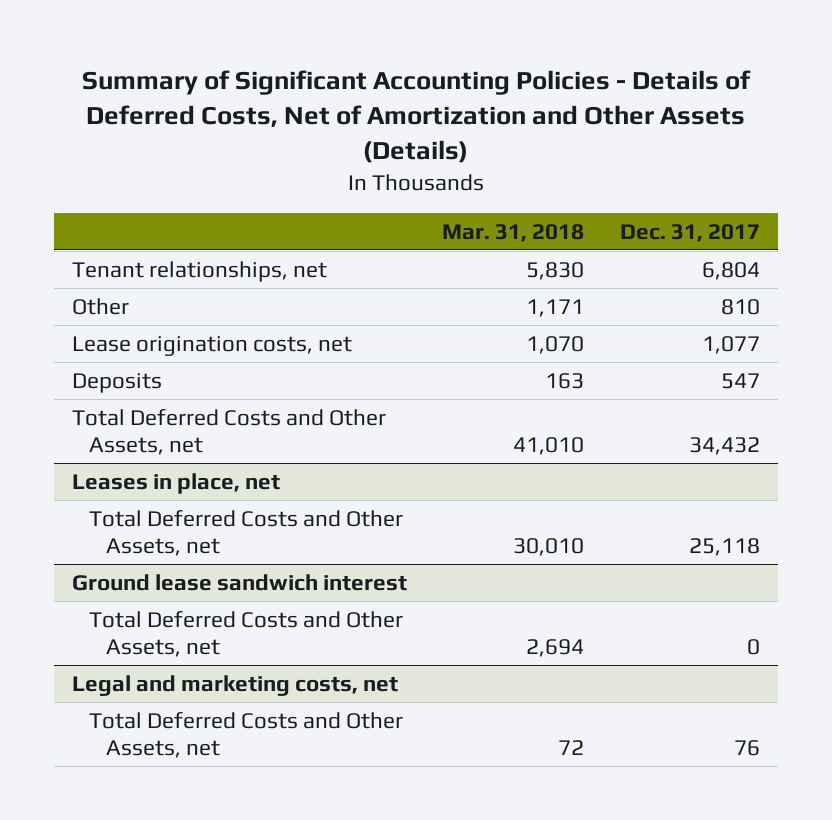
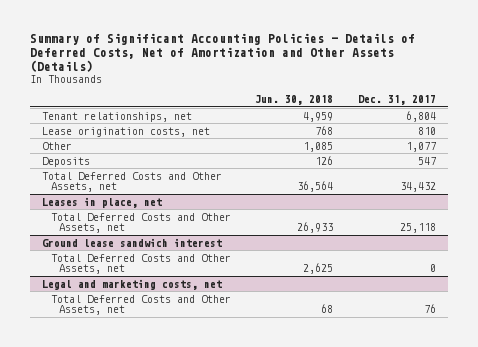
- | Mar. 31, 2018 | Dec. 31, 2017
+ | Jun. 30, 2018 | Dec. 31, 2017
- Other | 1,171 | 810
- Lease origination costs, net | 1,070 | 1,077
+ Lease origination costs, net | 768 | 810
+ Other | 1,085 | 1,077

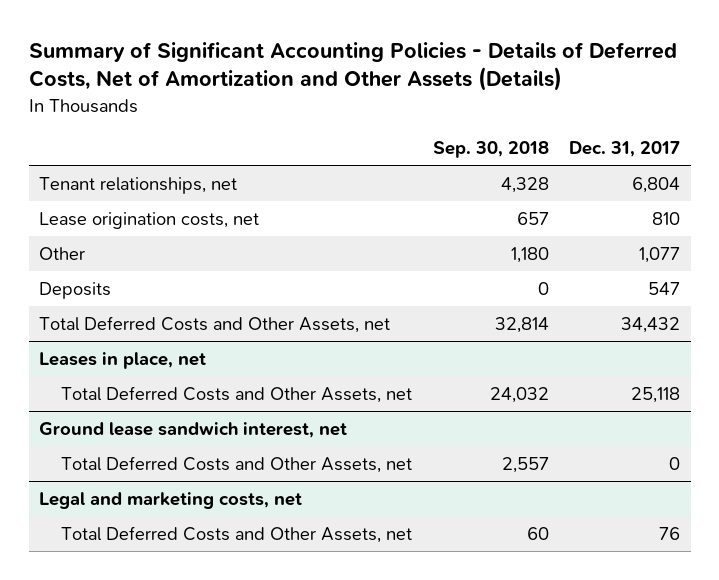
- | Jun. 30, 2018 | Dec. 31, 2017
+ | Sep. 30, 2018 | Dec. 31, 2017
- Ground lease sandwich interest
+ Ground lease sandwich interest, net

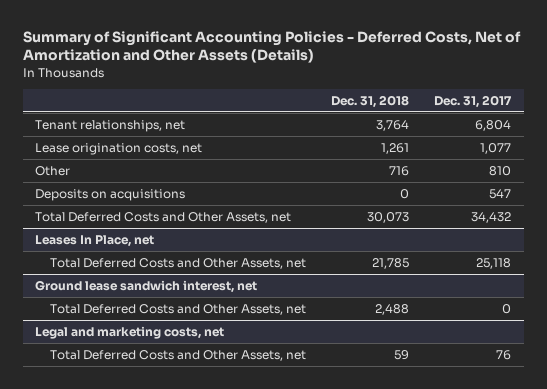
- Summary of Significant Accounting Policies - Details of Deferred Costs, Net of Amortization and Other Assets (Details)
+ Summary of Significant Accounting Policies - Deferred Costs, Net of Amortization and Other Assets (Details)
- | Sep. 30, 2018 | Dec. 31, 2017
+ | Dec. 31, 2018 | Dec. 31, 2017
- Lease origination costs, net | 657 | 810
- Other | 1,180 | 1,077
- Deposits | 0 | 547
+ Lease origination costs, net | 1,261 | 1,077
+ Other | 716 | 810
+ Deposits on acquisitions | 0 | 547
- Leases in place, net
+ Leases In Place, net

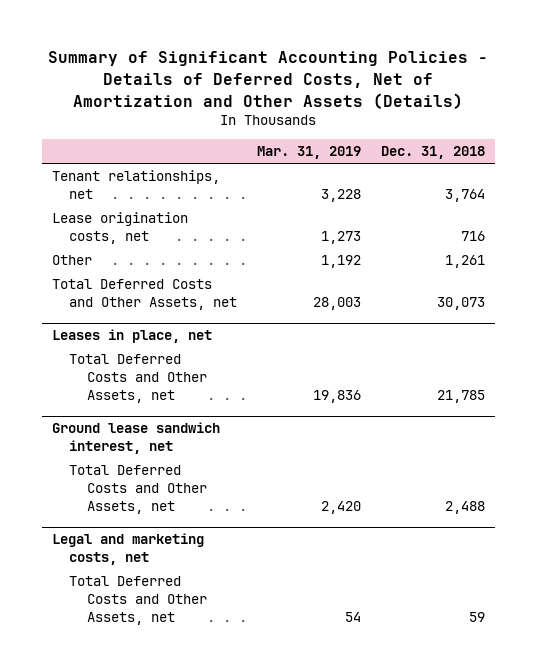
- Summary of Significant Accounting Policies - Deferred Costs, Net of Amortization and Other Assets (Details)
+ Summary of Significant Accounting Policies - Details of Deferred Costs, Net of Amortization and Other Assets (Details)
- | Dec. 31, 2018 | Dec. 31, 2017
+ | Mar. 31, 2019 | Dec. 31, 2018
- Lease origination costs, net | 1,261 | 1,077
- Other | 716 | 810
- Deposits on acquisitions | 0 | 547
+ Lease origination costs, net | 1,273 | 716
+ Other | 1,192 | 1,261
- Leases In Place, net
+ Leases in place, net

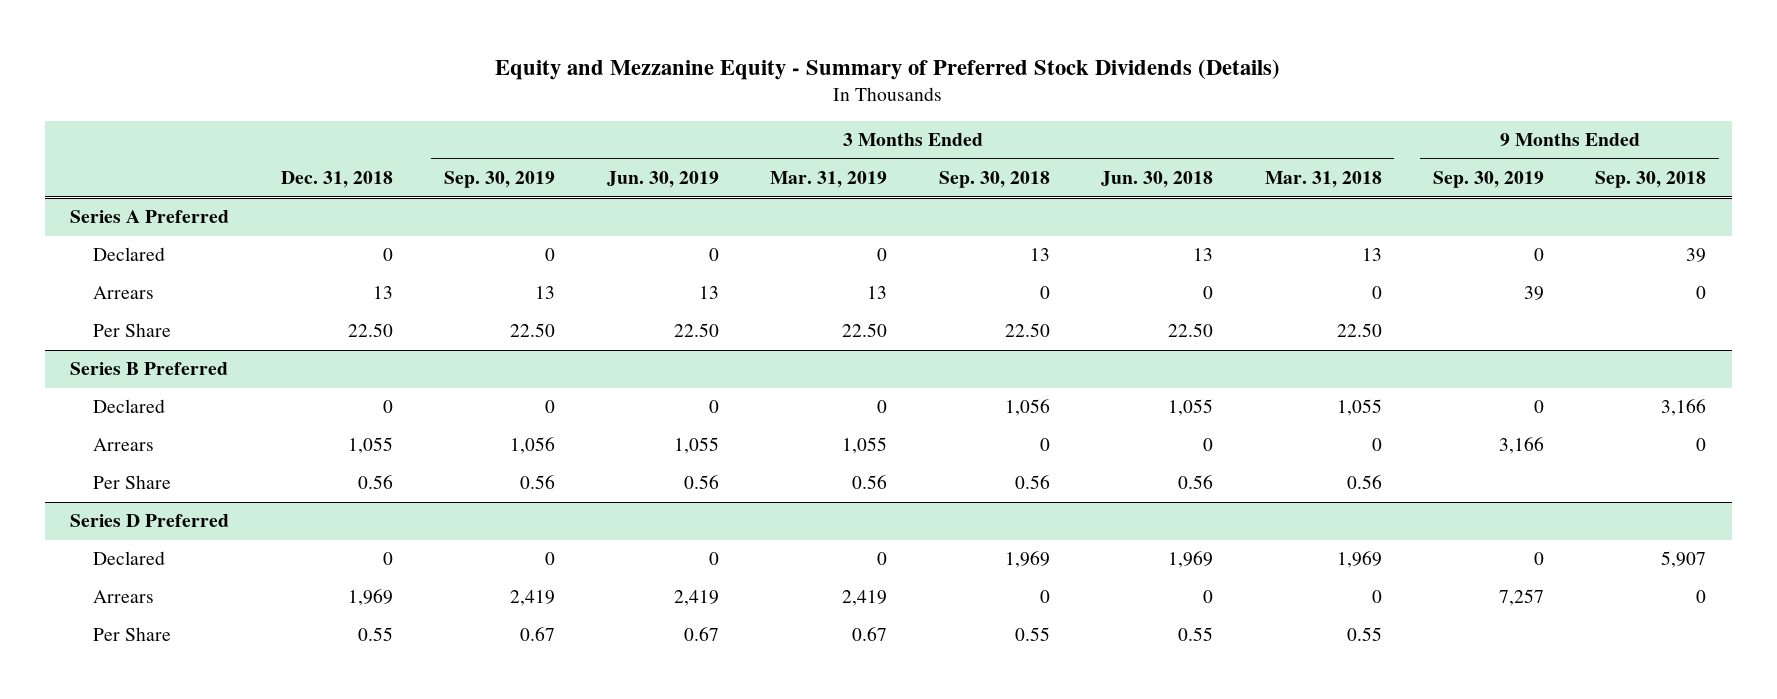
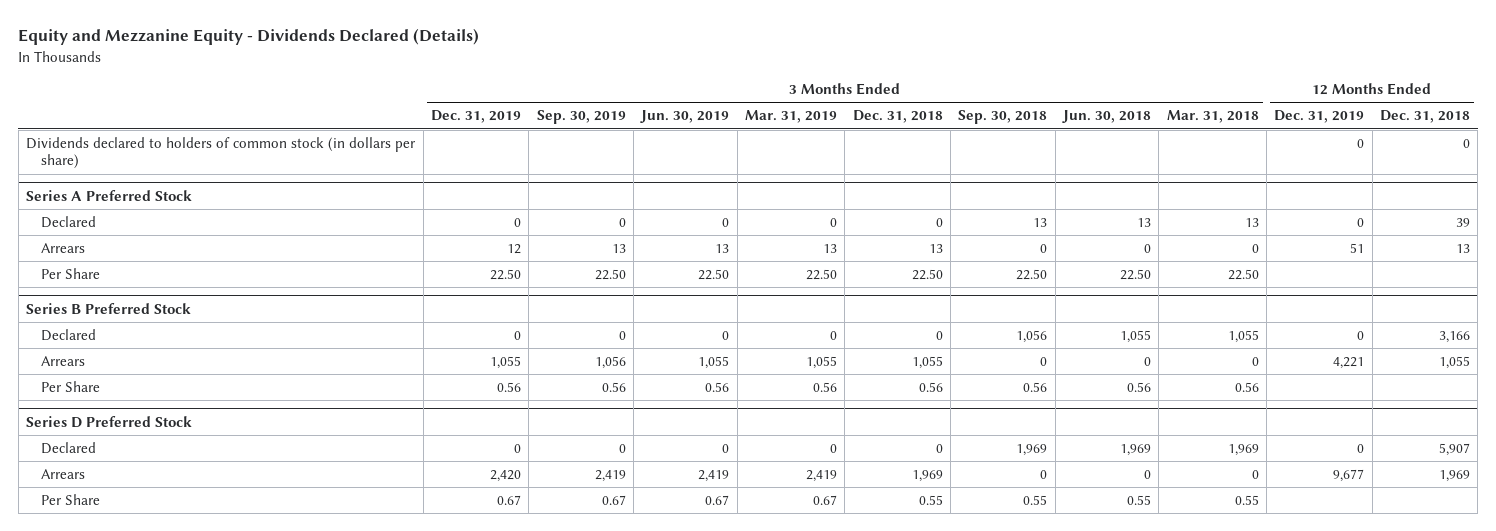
- Equity and Mezzanine Equity - Summary of Preferred Stock Dividends (Details)
+ Equity and Mezzanine Equity - Dividends Declared (Details)
- | Dec. 31, 2018 | 3 Months Ended Sep. 30, 2019 | 3 Months Ended Jun. 30, 2019 | 3 Months Ended Mar. 31, 2019 | 3 Months Ended Sep. 30, 2018 | 3 Months Ended Jun. 30, 2018 | 3 Months Ended Mar. 31, 2018 | 9 Months Ended Sep. 30, 2019 | 9 Months Ended Sep. 30, 2018
+ | 3 Months Ended Dec. 31, 2019 | 3 Months Ended Sep. 30, 2019 | 3 Months Ended Jun. 30, 2019 | 3 Months Ended Mar. 31, 2019 | 3 Months Ended Dec. 31, 2018 | 3 Months Ended Sep. 30, 2018 | 3 Months Ended Jun. 30, 2018 | 3 Months Ended Mar. 31, 2018 | 12 Months Ended Dec. 31, 2019 | 12 Months Ended Dec. 31, 2018
- Series A Preferred
+ Dividends declared to holders of common stock (in dollars per share) | | | | | | | | | 0 | 0
+ Series A Preferred Stock
- Series B Preferred
+ Series B Preferred Stock
- Series D Preferred
+ Series D Preferred Stock

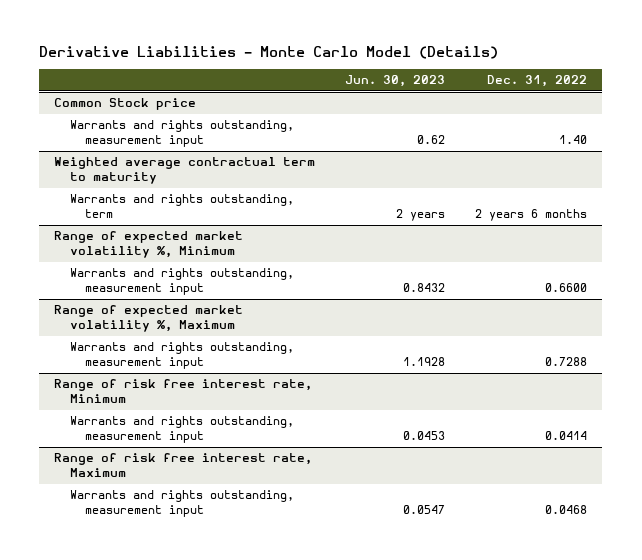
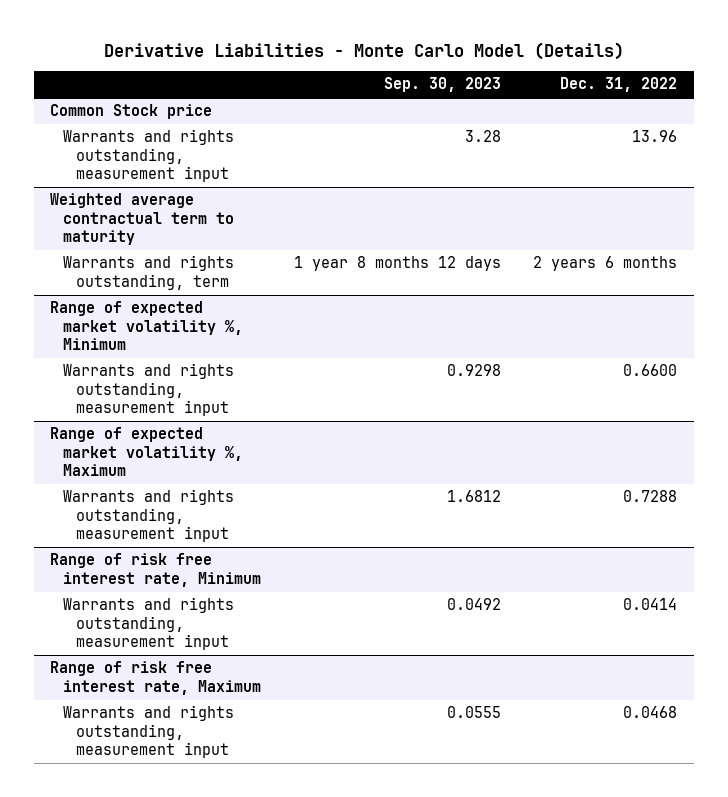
- | Jun. 30, 2023 | Dec. 31, 2022
+ | Sep. 30, 2023 | Dec. 31, 2022
@ Common Stock price
- Warrants and rights outstanding, measurement input | 0.62 | 1.40
+ Warrants and rights outstanding, measurement input | 3.28 | 13.96

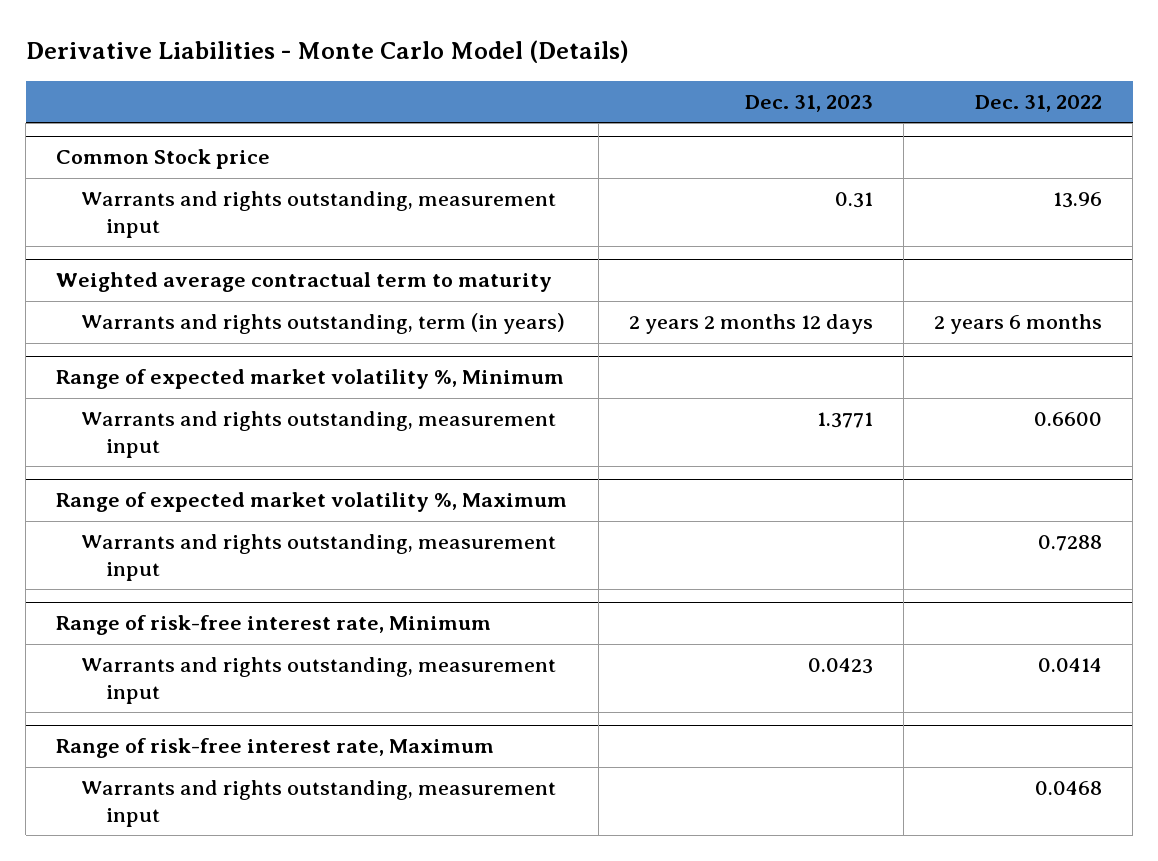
- | Sep. 30, 2023 | Dec. 31, 2022
+ | Dec. 31, 2023 | Dec. 31, 2022
@ Weighted average contractual term to maturity
- Warrants and rights outstanding, term | 1 year 8 months 12 days | 2 years 6 months
+ Warrants and rights outstanding, term (in years) | 2 years 2 months 12 days | 2 years 6 months
- Range of risk free interest rate, Minimum
+ Range of risk-free interest rate, Minimum
- Range of risk free interest rate, Maximum
+ Range of risk-free interest rate, Maximum

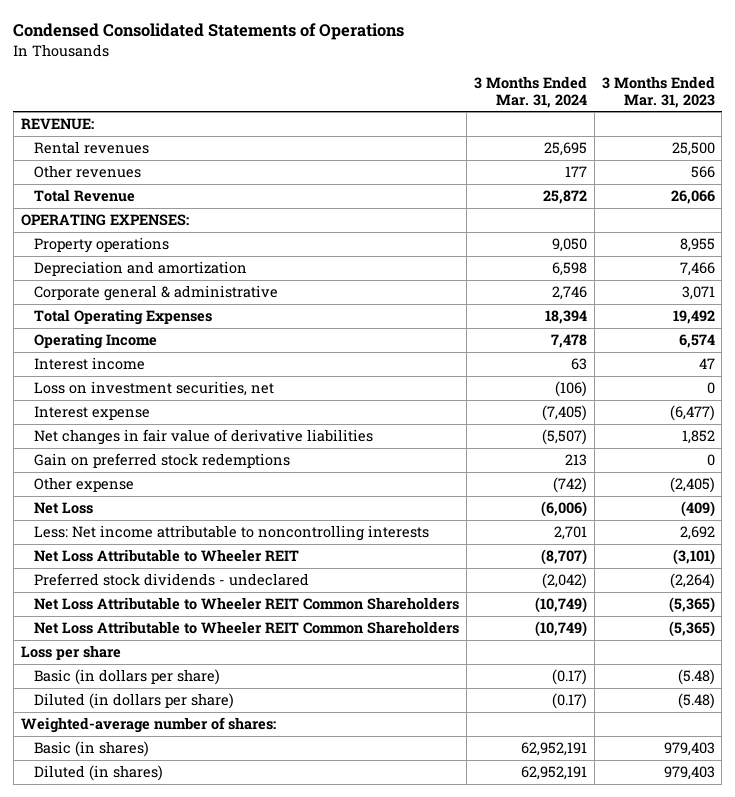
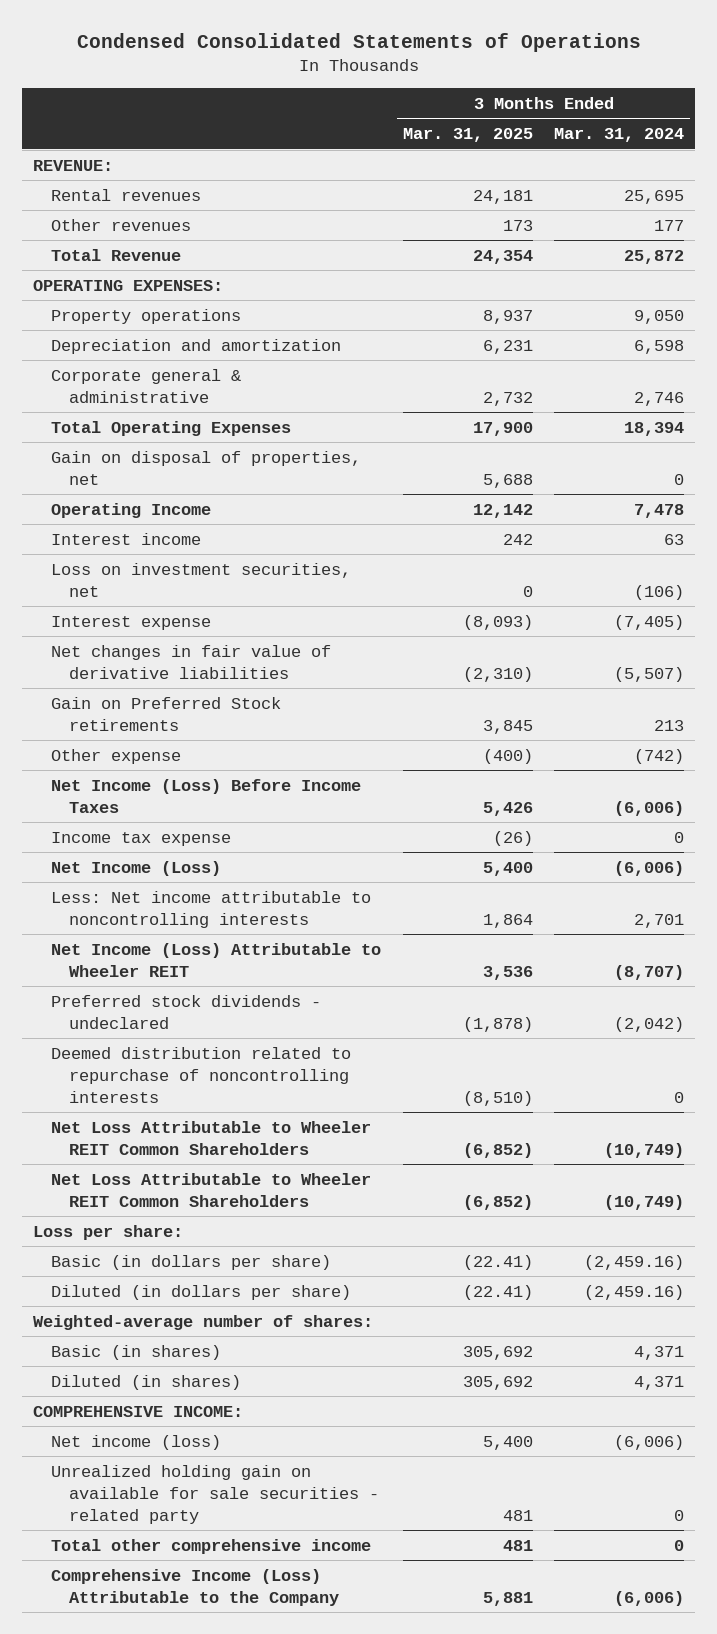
- | 3 Months Ended Mar. 31, 2024 | 3 Months Ended Mar. 31, 2023
+ | 3 Months Ended Mar. 31, 2025 | 3 Months Ended Mar. 31, 2024
+ Gain on disposal of properties, net | 5,688 | 0
- Gain on preferred stock redemptions | 213 | 0
+ Gain on Preferred Stock retirements | 3,845 | 213
- Net Loss | (6,006) | (409)
+ Net Income (Loss) Before Income Taxes | 5,426 | (6,006)
+ Income tax expense | (26) | 0
+ Net Income (Loss) | 5,400 | (6,006)
- Net Loss Attributable to Wheeler REIT | (8,707) | (3,101)
+ Net Income (Loss) Attributable to Wheeler REIT | 3,536 | (8,707)
+ Deemed distribution related to repurchase of noncontrolling interests | (8,510) | 0
- Loss per share
- Basic (in dollars per share) | (0.17) | (5.48)
- Diluted (in dollars per share) | (0.17) | (5.48)
+ Loss per share:
+ Basic (in dollars per share) | (22.41) | (2,459.16)
+ Diluted (in dollars per share) | (22.41) | (2,459.16)
- Basic (in shares) | 62,952,191 | 979,403
- Diluted (in shares) | 62,952,191 | 979,403
+ Basic (in shares) | 305,692 | 4,371
+ Diluted (in shares) | 305,692 | 4,371
+ COMPREHENSIVE INCOME:
+ Net income (loss) | 5,400 | (6,006)
+ Unrealized holding gain on available for sale securities - related party | 481 | 0
+ Total other comprehensive income | 481 | 0
+ Comprehensive Income (Loss) Attributable to the Company | 5,881 | (6,006)

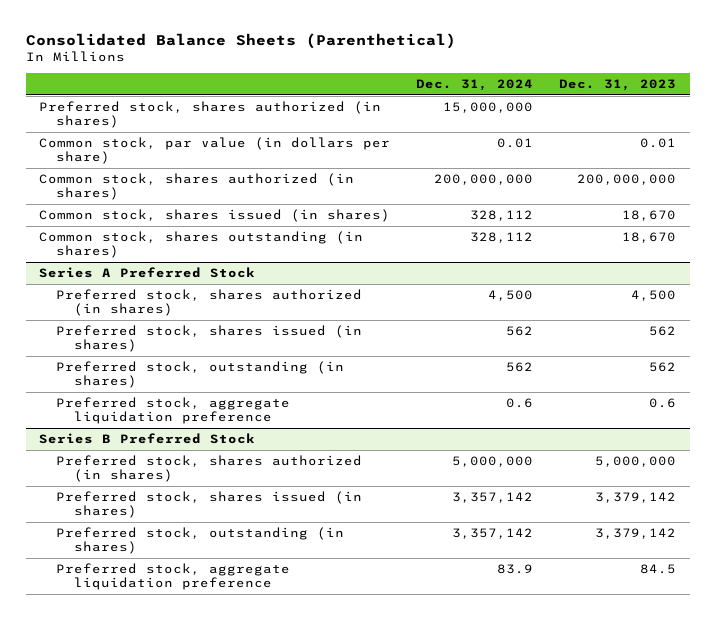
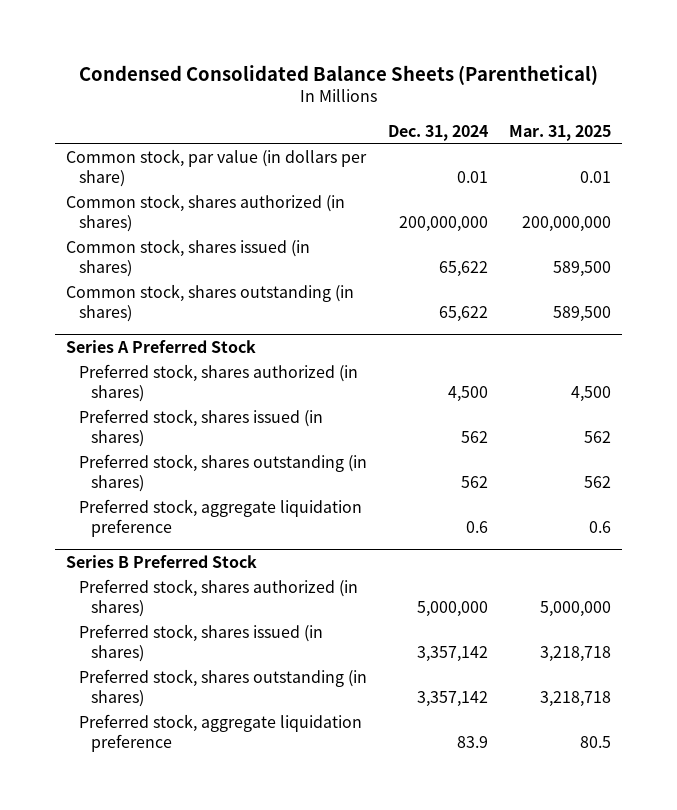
- Consolidated Balance Sheets (Parenthetical)
+ Condensed Consolidated Balance Sheets (Parenthetical)
- | Dec. 31, 2024 | Dec. 31, 2023
+ | Dec. 31, 2024 | Mar. 31, 2025
- Preferred stock, shares authorized (in shares) | 15,000,000 |
- Common stock, shares issued (in shares) | 328,112 | 18,670
- Common stock, shares outstanding (in shares) | 328,112 | 18,670
+ Common stock, shares issued (in shares) | 65,622 | 589,500
+ Common stock, shares outstanding (in shares) | 65,622 | 589,500
@ Series A Preferred Stock
- Preferred stock, outstanding (in shares) | 562 | 562
+ Preferred stock, shares outstanding (in shares) | 562 | 562
@ Series B Preferred Stock
- Preferred stock, outstanding (in shares) | 3,357,142 | 3,379,142
+ Preferred stock, shares outstanding (in shares) | 3,357,142 | 3,218,718

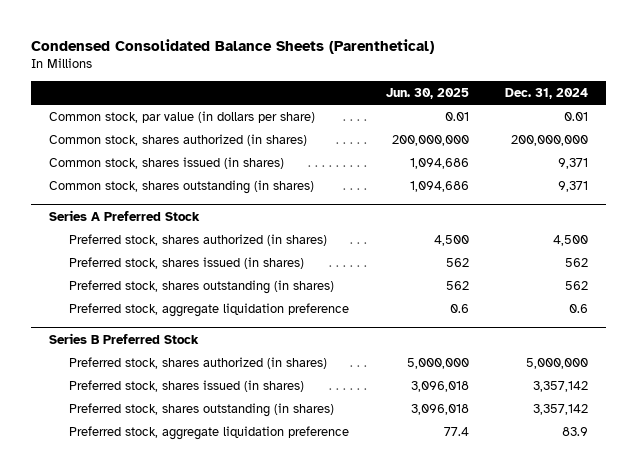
- | Dec. 31, 2024 | Mar. 31, 2025
+ | Jun. 30, 2025 | Dec. 31, 2024
- Common stock, shares issued (in shares) | 65,622 | 589,500
- Common stock, shares outstanding (in shares) | 65,622 | 589,500
+ Common stock, shares issued (in shares) | 1,094,686 | 9,371
+ Common stock, shares outstanding (in shares) | 1,094,686 | 9,371

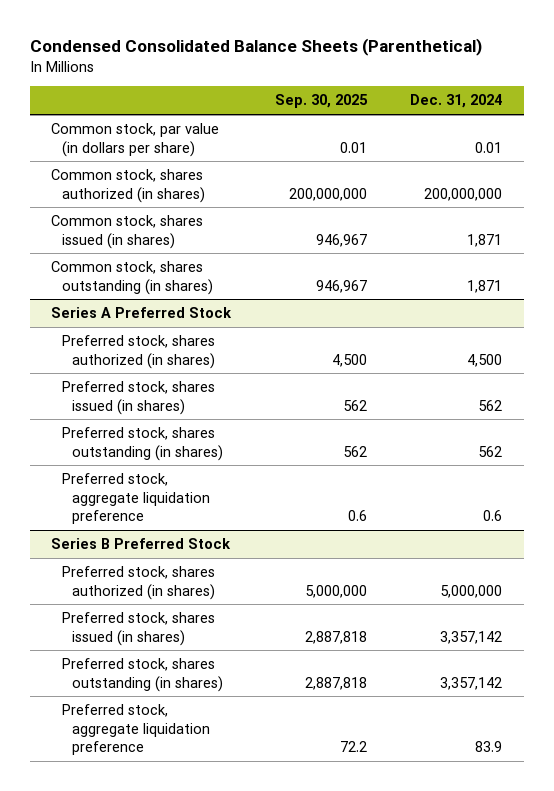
- | Jun. 30, 2025 | Dec. 31, 2024
+ | Sep. 30, 2025 | Dec. 31, 2024
- Common stock, shares issued (in shares) | 1,094,686 | 9,371
- Common stock, shares outstanding (in shares) | 1,094,686 | 9,371
+ Common stock, shares issued (in shares) | 946,967 | 1,871
+ Common stock, shares outstanding (in shares) | 946,967 | 1,871

